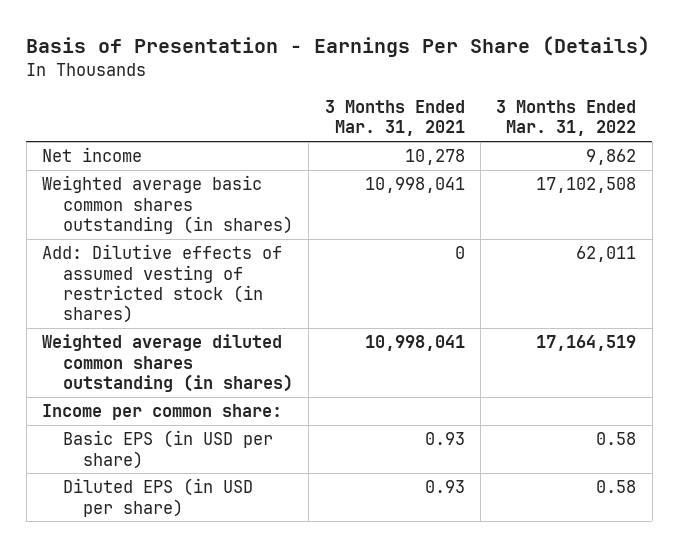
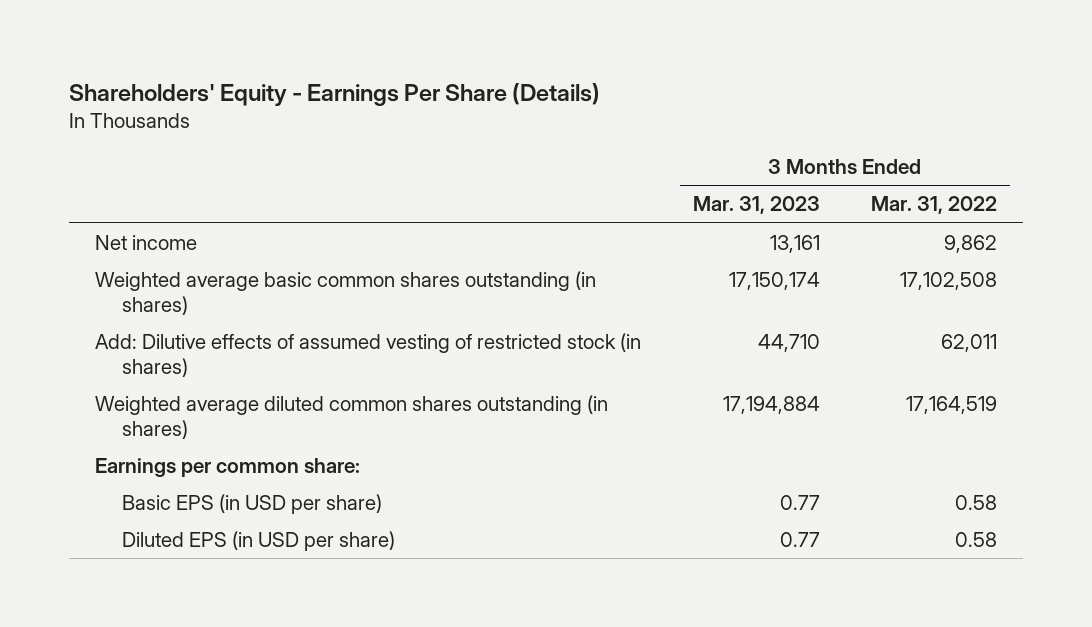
- Basis of Presentation - Earnings Per Share (Details)
+ Shareholders' Equity - Earnings Per Share (Details)
- | 3 Months Ended Mar. 31, 2021 | 3 Months Ended Mar. 31, 2022
+ | 3 Months Ended Mar. 31, 2023 | 3 Months Ended Mar. 31, 2022
- Income per common share:
+ Earnings per common share:

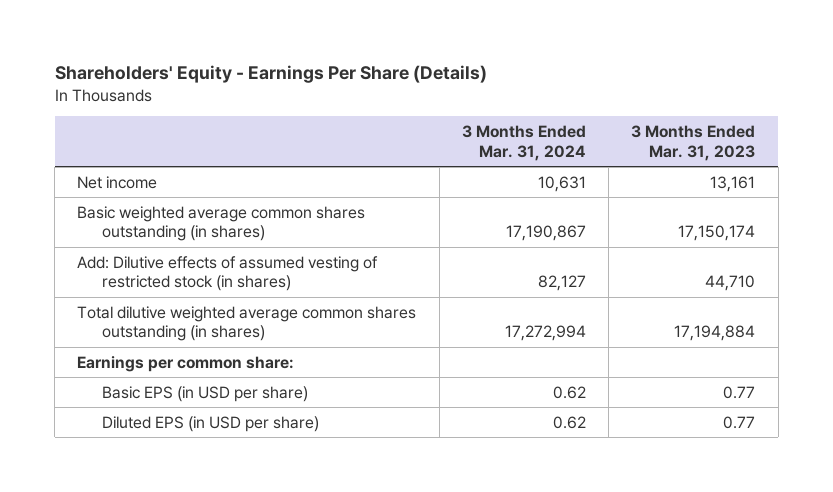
- | 3 Months Ended Mar. 31, 2023 | 3 Months Ended Mar. 31, 2022
+ | 3 Months Ended Mar. 31, 2024 | 3 Months Ended Mar. 31, 2023
- Weighted average basic common shares outstanding (in shares) | 17,150,174 | 17,102,508
+ Basic weighted average common shares outstanding (in shares) | 17,190,867 | 17,150,174
- Weighted average diluted common shares outstanding (in shares) | 17,194,884 | 17,164,519
+ Total dilutive weighted average common shares outstanding (in shares) | 17,272,994 | 17,194,884

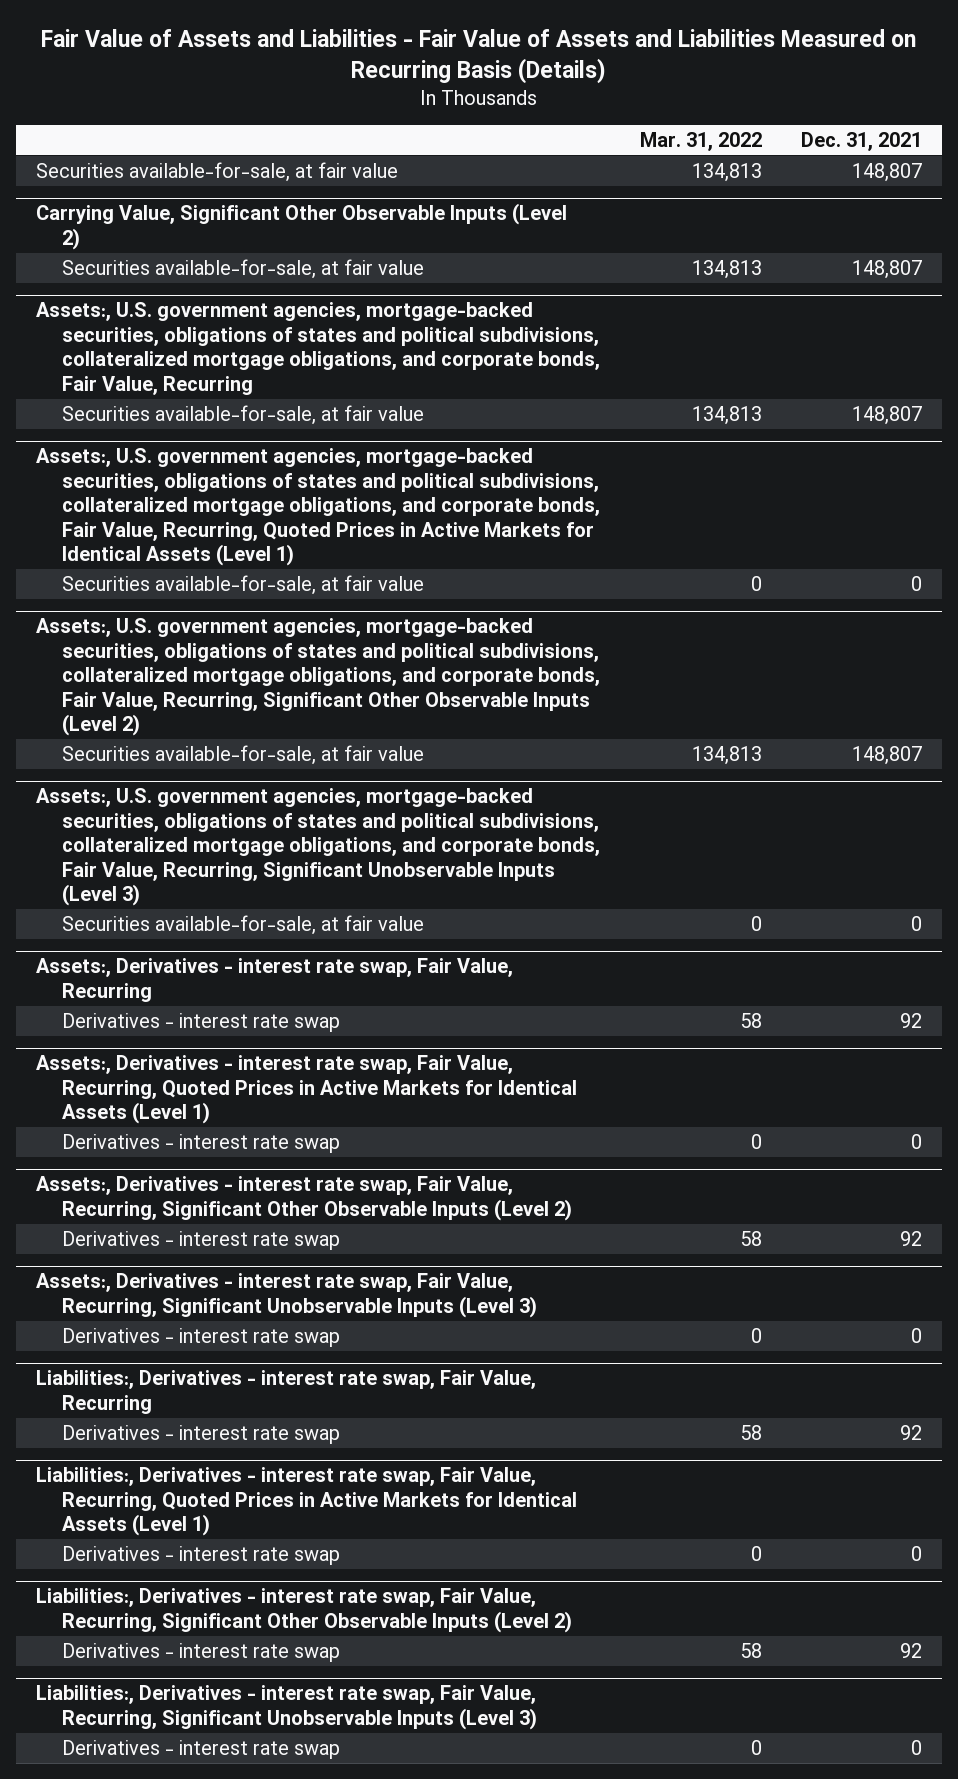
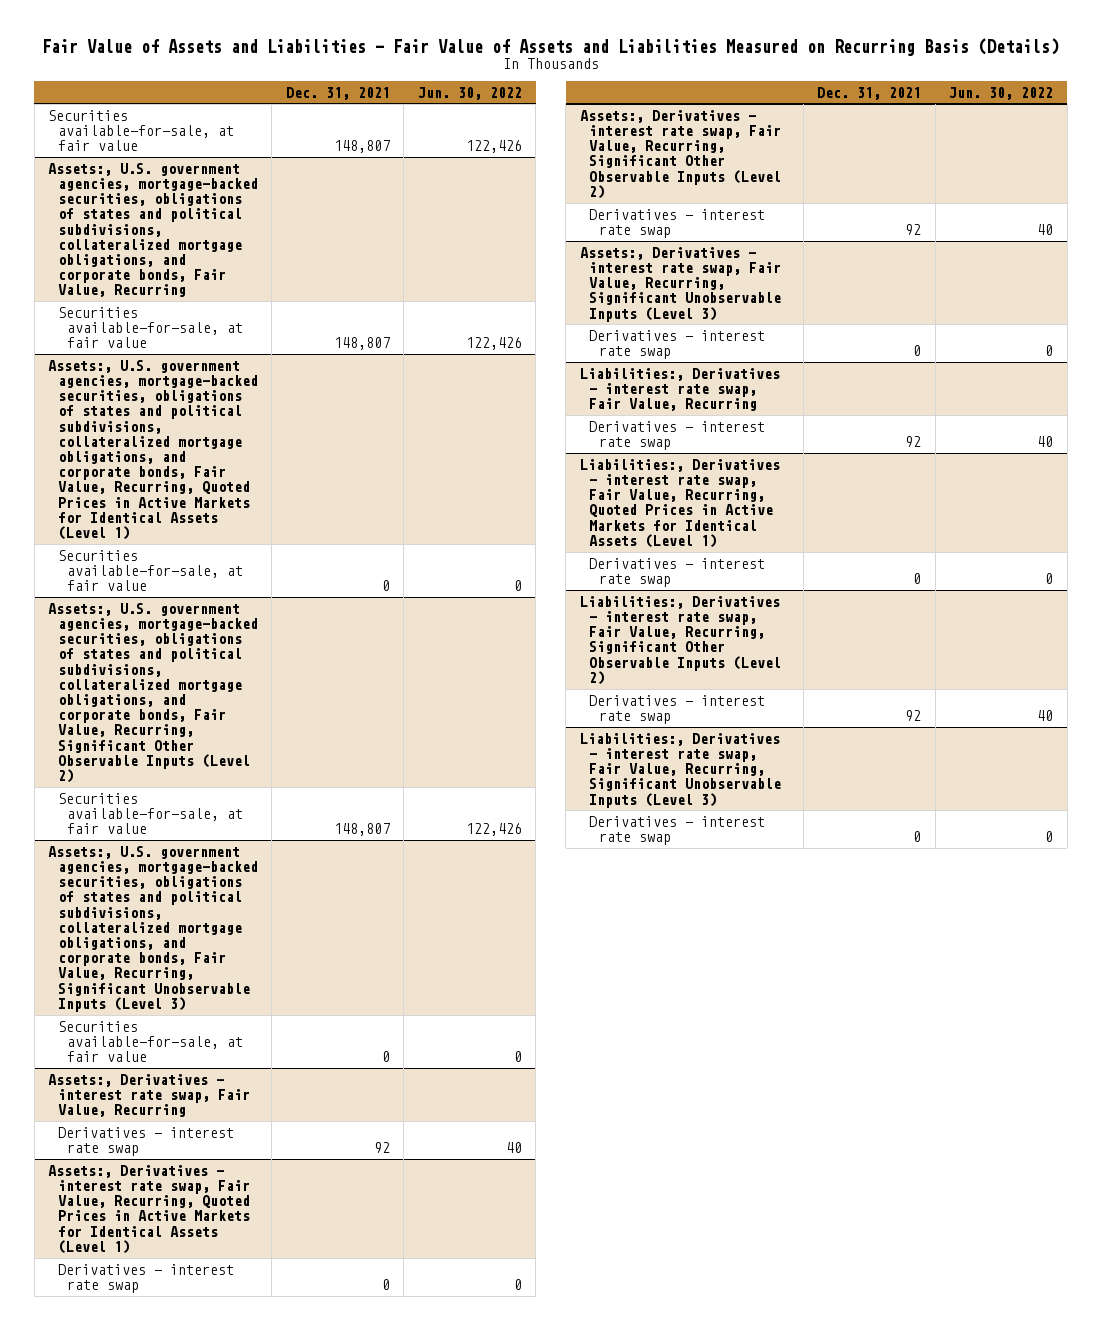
- | Mar. 31, 2022 | Dec. 31, 2021
+ | Dec. 31, 2021 | Jun. 30, 2022
- Carrying Value, Significant Other Observable Inputs (Level 2)
- Securities available-for-sale, at fair value | 134,813 | 148,807

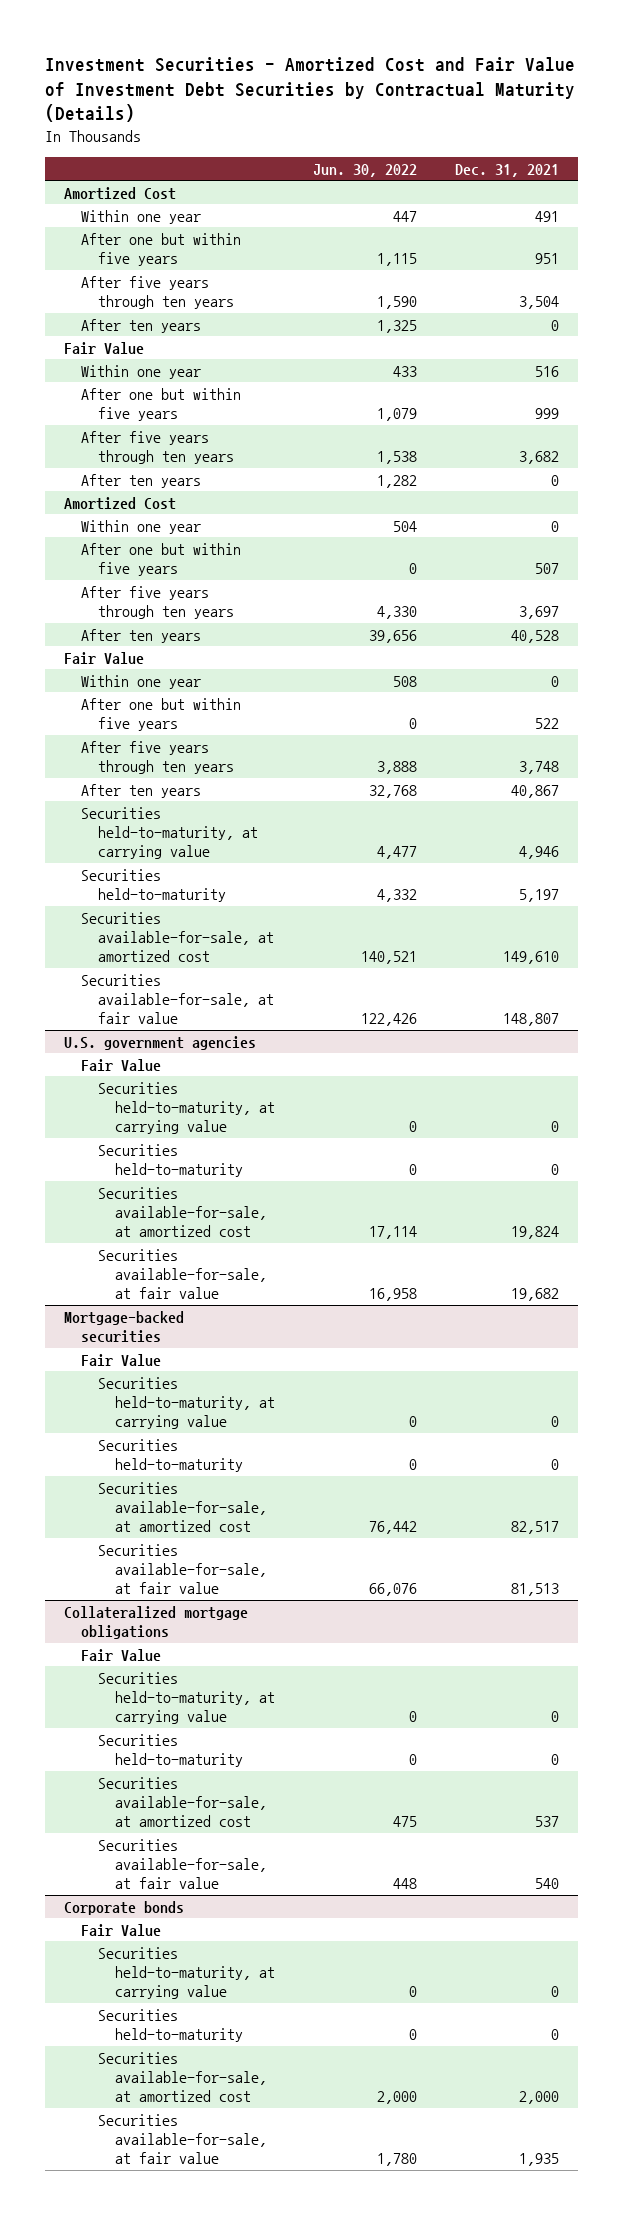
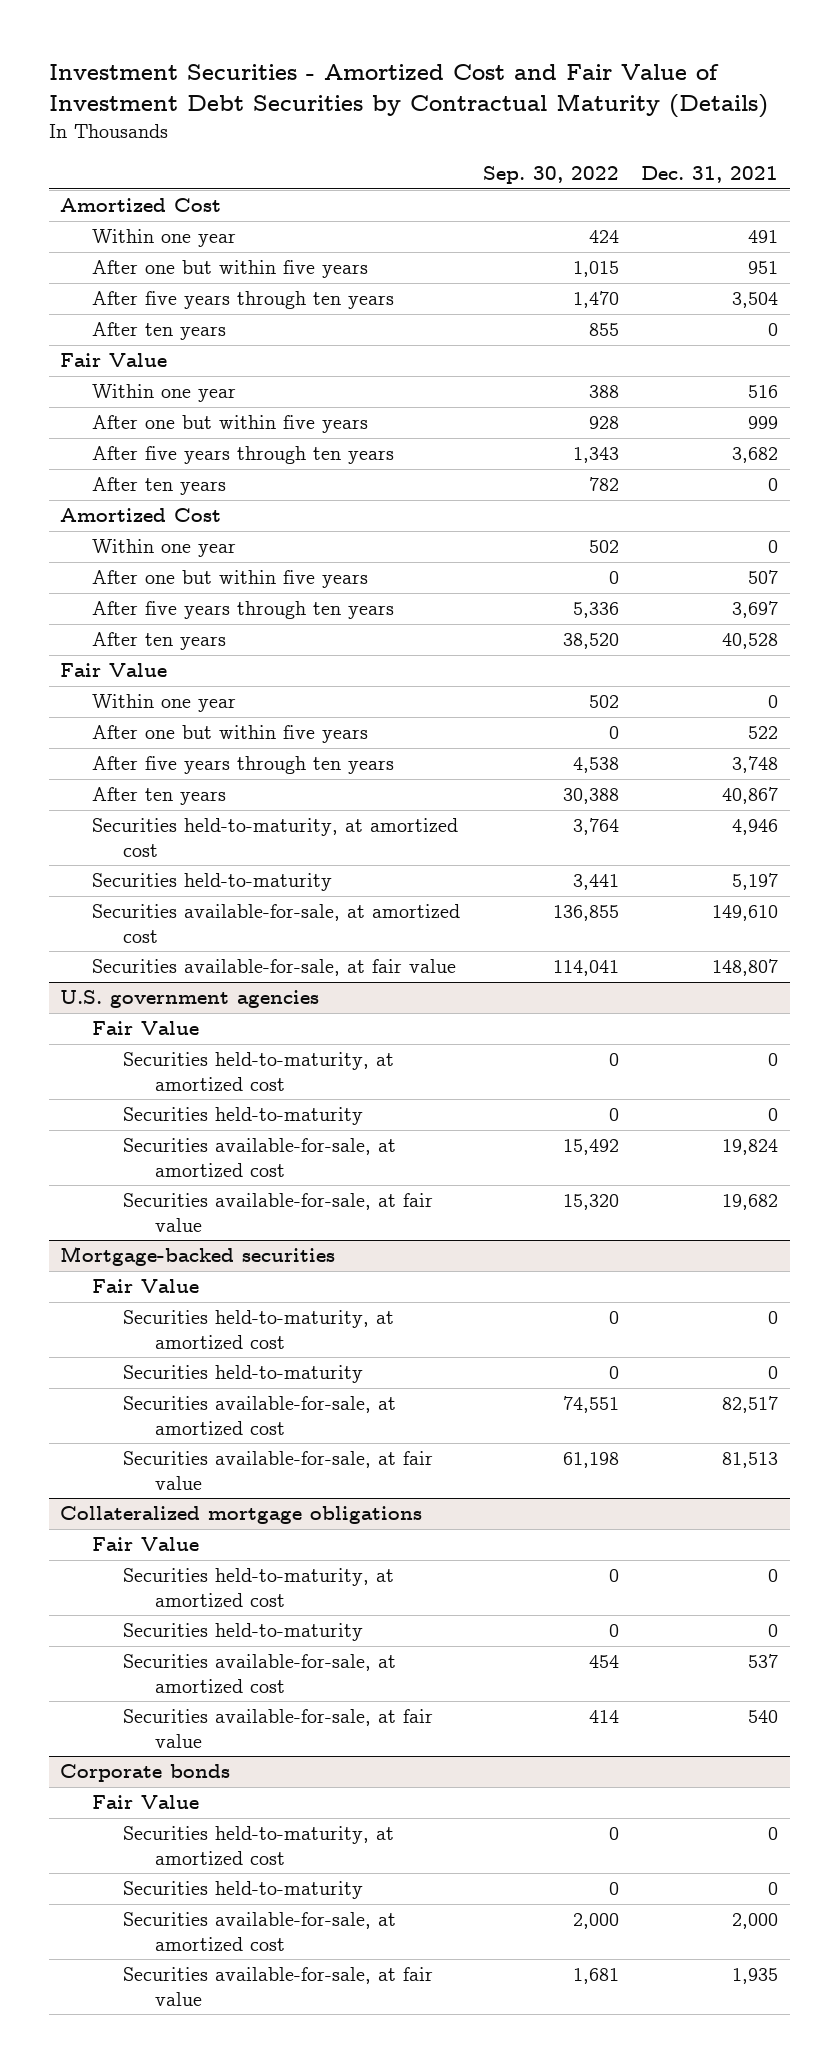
- | Jun. 30, 2022 | Dec. 31, 2021
+ | Sep. 30, 2022 | Dec. 31, 2021
- Securities held-to-maturity, at carrying value | 4,477 | 4,946
+ Securities held-to-maturity, at amortized cost | 3,764 | 4,946
@ U.S. government agencies
- Securities held-to-maturity, at carrying value | 0 | 0
+ Securities held-to-maturity, at amortized cost | 0 | 0
@ Mortgage-backed securities
- Securities held-to-maturity, at carrying value | 0 | 0
+ Securities held-to-maturity, at amortized cost | 0 | 0
@ Collateralized mortgage obligations
- Securities held-to-maturity, at carrying value | 0 | 0
+ Securities held-to-maturity, at amortized cost | 0 | 0
@ Corporate bonds
- Securities held-to-maturity, at carrying value | 0 | 0
+ Securities held-to-maturity, at amortized cost | 0 | 0

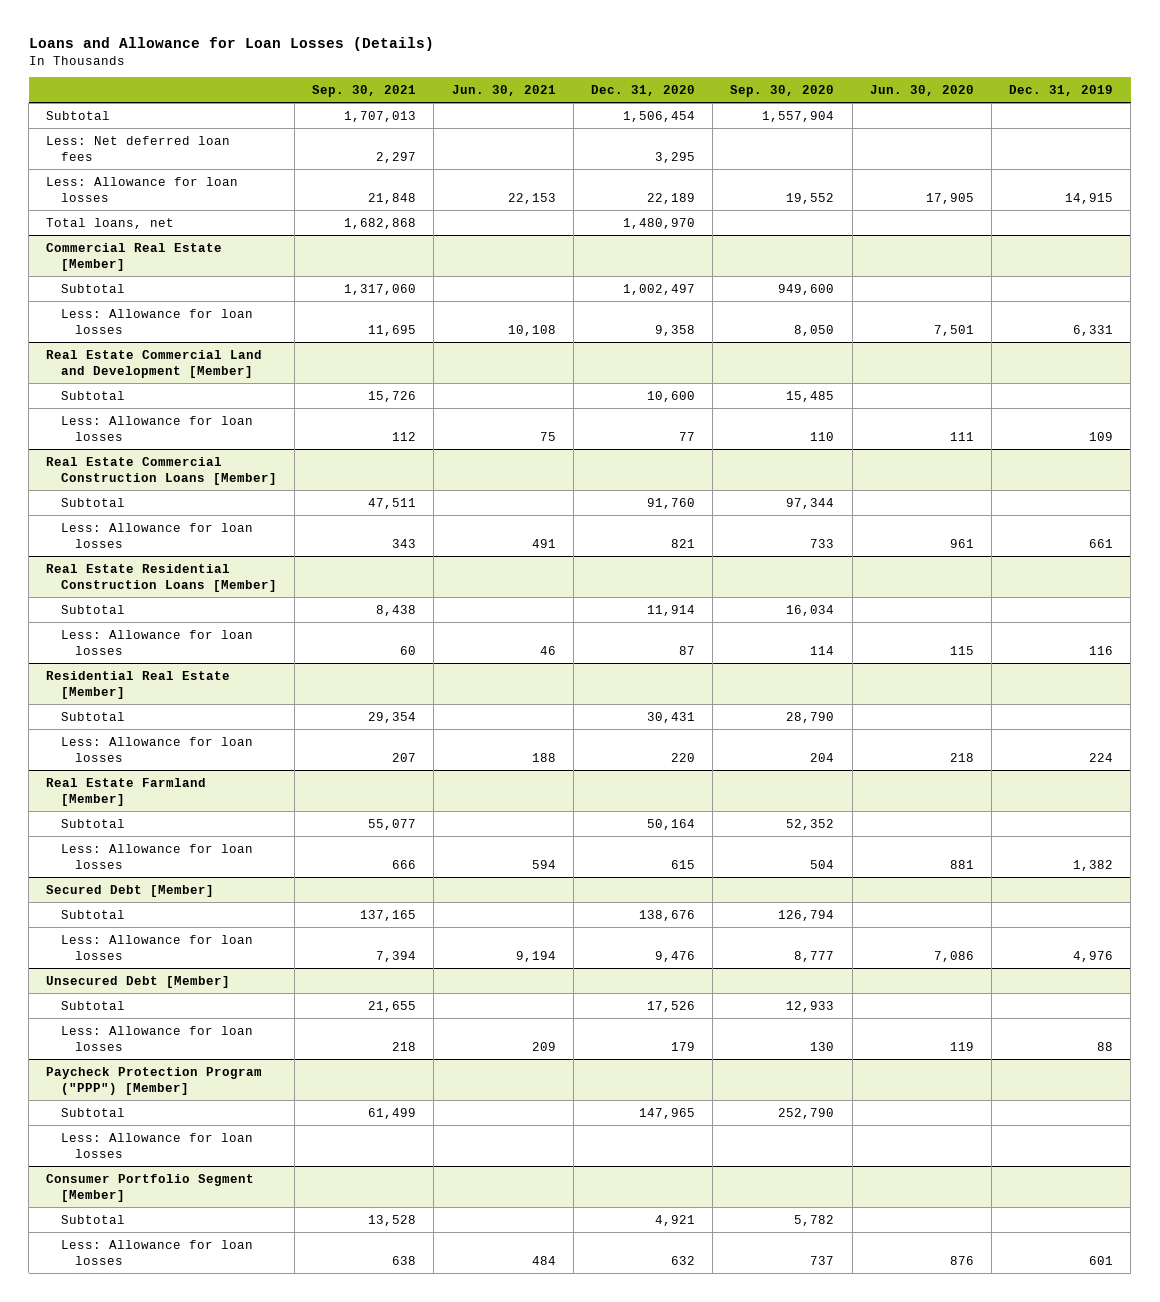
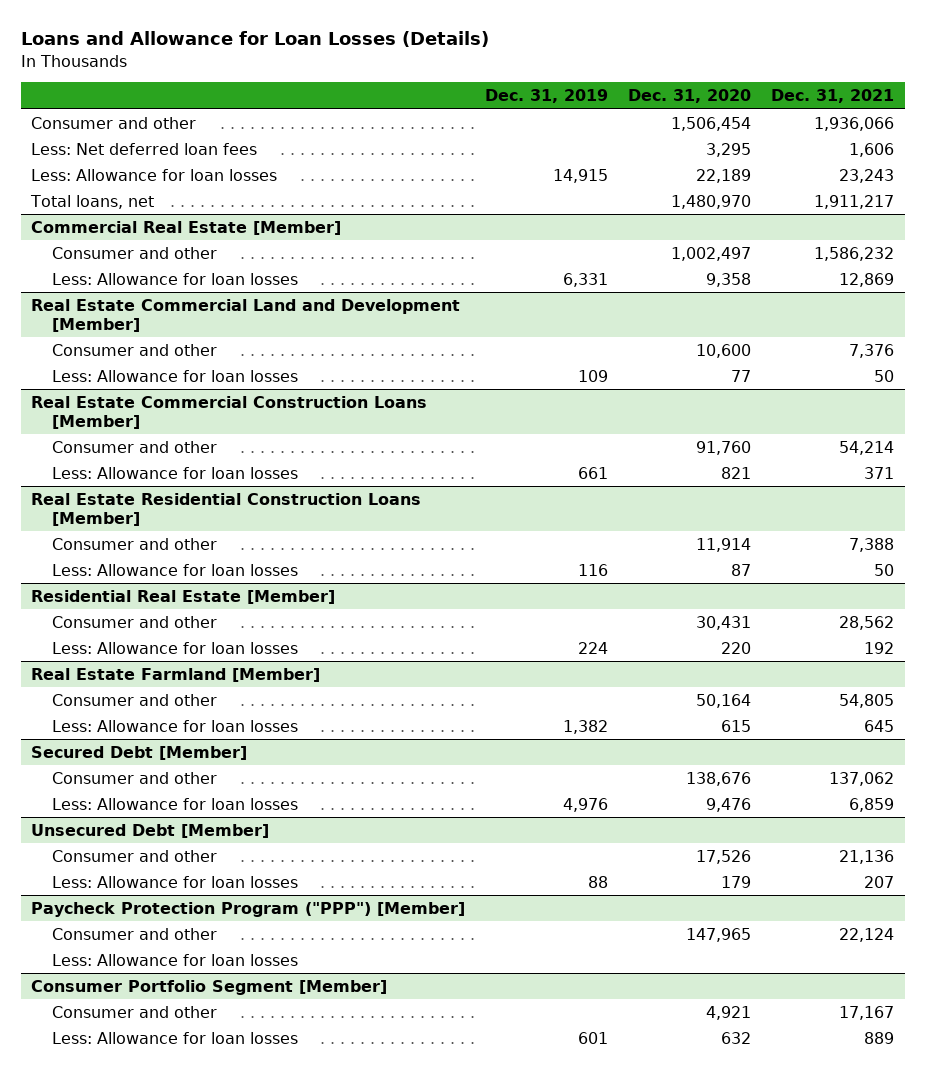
- | Sep. 30, 2021 | Jun. 30, 2021 | Dec. 31, 2020 | Sep. 30, 2020 | Jun. 30, 2020 | Dec. 31, 2019
+ | Dec. 31, 2019 | Dec. 31, 2020 | Dec. 31, 2021
- Subtotal | 1,707,013 | | 1,506,454 | 1,557,904 | |
+ Consumer and other | | 1,506,454 | 1,936,066
@ Commercial Real Estate [Member]
- Subtotal | 1,317,060 | | 1,002,497 | 949,600 | |
+ Consumer and other | | 1,002,497 | 1,586,232
@ Real Estate Commercial Land and Development [Member]
- Subtotal | 15,726 | | 10,600 | 15,485 | |
+ Consumer and other | | 10,600 | 7,376
@ Real Estate Commercial Construction Loans [Member]
- Subtotal | 47,511 | | 91,760 | 97,344 | |
+ Consumer and other | | 91,760 | 54,214
@ Real Estate Residential Construction Loans [Member]
- Subtotal | 8,438 | | 11,914 | 16,034 | |
+ Consumer and other | | 11,914 | 7,388
@ Residential Real Estate [Member]
- Subtotal | 29,354 | | 30,431 | 28,790 | |
+ Consumer and other | | 30,431 | 28,562
@ Real Estate Farmland [Member]
- Subtotal | 55,077 | | 50,164 | 52,352 | |
+ Consumer and other | | 50,164 | 54,805
@ Secured Debt [Member]
- Subtotal | 137,165 | | 138,676 | 126,794 | |
+ Consumer and other | | 138,676 | 137,062
@ Unsecured Debt [Member]
- Subtotal | 21,655 | | 17,526 | 12,933 | |
+ Consumer and other | | 17,526 | 21,136
@ Paycheck Protection Program ("PPP") [Member]
- Subtotal | 61,499 | | 147,965 | 252,790 | |
+ Consumer and other | | 147,965 | 22,124
@ Consumer Portfolio Segment [Member]
- Subtotal | 13,528 | | 4,921 | 5,782 | |
+ Consumer and other | | 4,921 | 17,167

